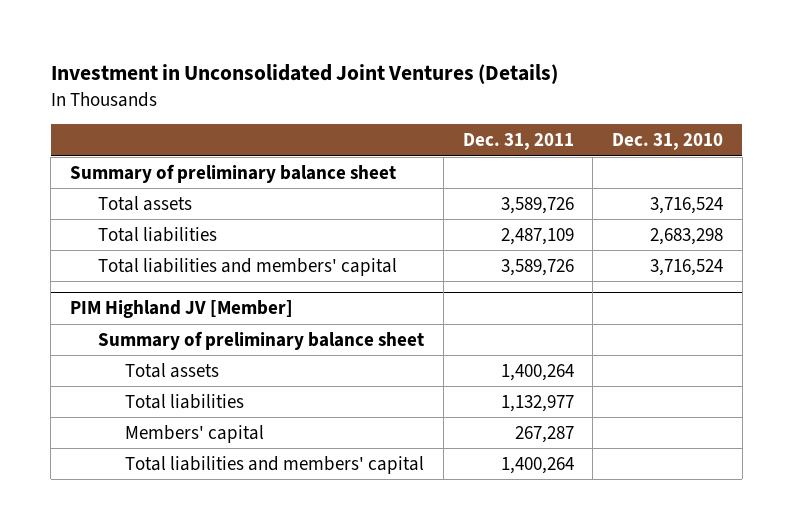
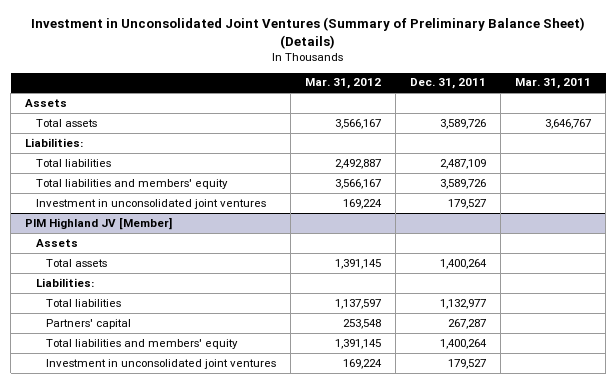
- Investment in Unconsolidated Joint Ventures (Details)
+ Investment in Unconsolidated Joint Ventures (Summary of Preliminary Balance Sheet) (Details)
- | Dec. 31, 2011 | Dec. 31, 2010
+ | Mar. 31, 2012 | Dec. 31, 2011 | Mar. 31, 2011
- Summary of preliminary balance sheet
+ Assets
+ Liabilities:
- Total liabilities and members' capital | 3,589,726 | 3,716,524
+ Total liabilities and members' equity | 3,566,167 | 3,589,726 |
+ Investment in unconsolidated joint ventures | 169,224 | 179,527 |
@ PIM Highland JV [Member]
- Summary of preliminary balance sheet
+ Assets
+ Liabilities:
- Members' capital | 267,287 |
- Total liabilities and members' capital | 1,400,264 |
+ Partners' capital | 253,548 | 267,287 |
+ Total liabilities and members' equity | 1,391,145 | 1,400,264 |
+ Investment in unconsolidated joint ventures | 169,224 | 179,527 |

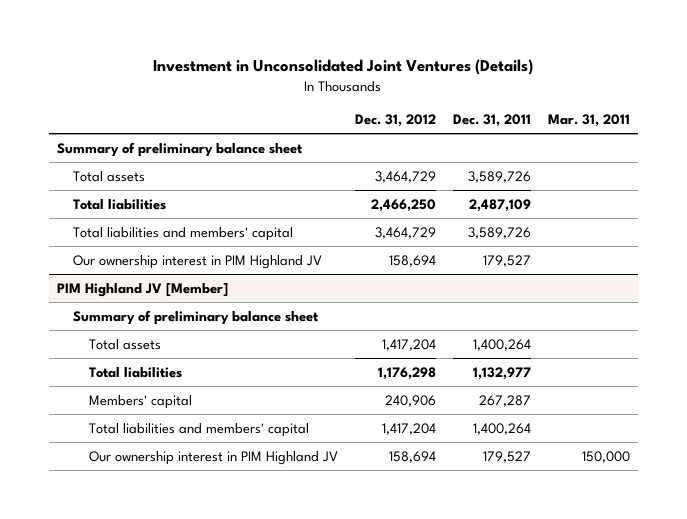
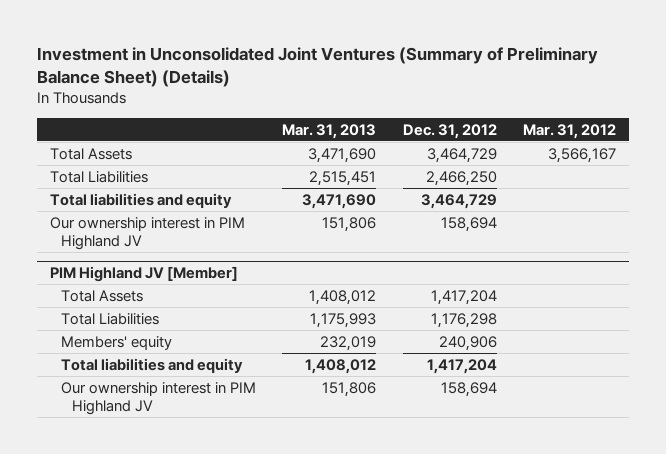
- Investment in Unconsolidated Joint Ventures (Details)
+ Investment in Unconsolidated Joint Ventures (Summary of Preliminary Balance Sheet) (Details)
- | Dec. 31, 2012 | Dec. 31, 2011 | Mar. 31, 2011
+ | Mar. 31, 2013 | Dec. 31, 2012 | Mar. 31, 2012
- Summary of preliminary balance sheet
- Total assets | 3,464,729 | 3,589,726 |
- Total liabilities | 2,466,250 | 2,487,109 |
- Total liabilities and members' capital | 3,464,729 | 3,589,726 |
+ Total Assets | 3,471,690 | 3,464,729 | 3,566,167
+ Total Liabilities | 2,515,451 | 2,466,250 |
+ Total liabilities and equity | 3,471,690 | 3,464,729 |
@ PIM Highland JV [Member]
- Summary of preliminary balance sheet
- Total assets | 1,417,204 | 1,400,264 |
- Total liabilities | 1,176,298 | 1,132,977 |
- Members' capital | 240,906 | 267,287 |
- Total liabilities and members' capital | 1,417,204 | 1,400,264 |
+ Total Assets | 1,408,012 | 1,417,204 |
+ Total Liabilities | 1,175,993 | 1,176,298 |
+ Members' equity | 232,019 | 240,906 |
+ Total liabilities and equity | 1,408,012 | 1,417,204 |

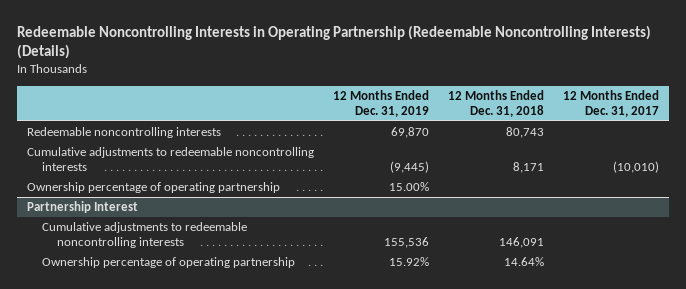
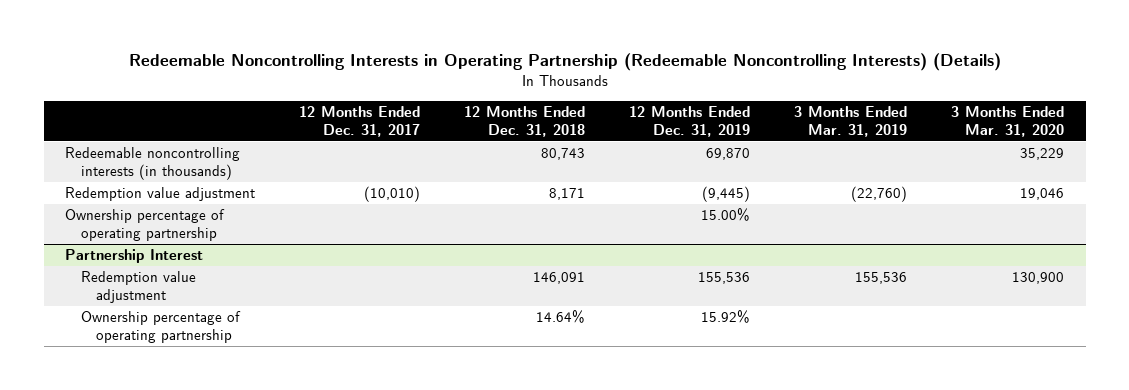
- | 12 Months Ended Dec. 31, 2019 | 12 Months Ended Dec. 31, 2018 | 12 Months Ended Dec. 31, 2017
+ | 12 Months Ended Dec. 31, 2017 | 12 Months Ended Dec. 31, 2018 | 12 Months Ended Dec. 31, 2019 | 3 Months Ended Mar. 31, 2019 | 3 Months Ended Mar. 31, 2020
- Redeemable noncontrolling interests | 69,870 | 80,743 |
- Cumulative adjustments to redeemable noncontrolling interests | (9,445) | 8,171 | (10,010)
+ Redeemable noncontrolling interests (in thousands) | | 80,743 | 69,870 | | 35,229
+ Redemption value adjustment | (10,010) | 8,171 | (9,445) | (22,760) | 19,046
@ Partnership Interest
- Cumulative adjustments to redeemable noncontrolling interests | 155,536 | 146,091 |
+ Redemption value adjustment | | 146,091 | 155,536 | 155,536 | 130,900

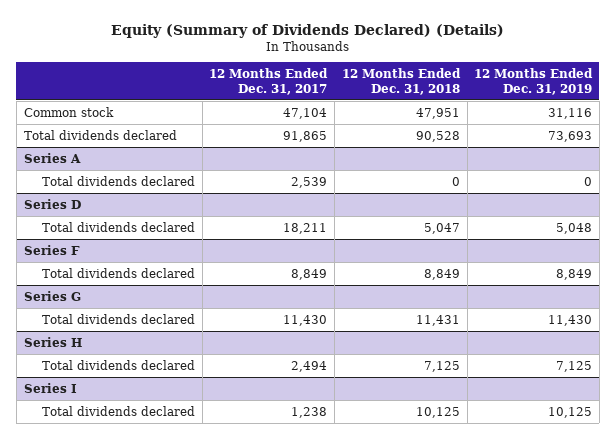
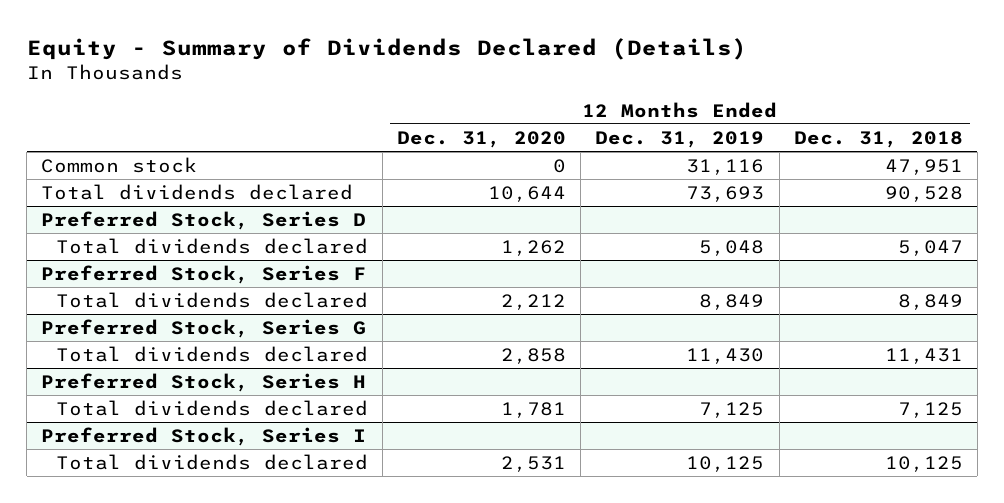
- Equity (Summary of Dividends Declared) (Details)
+ Equity - Summary of Dividends Declared (Details)
- | 12 Months Ended Dec. 31, 2017 | 12 Months Ended Dec. 31, 2018 | 12 Months Ended Dec. 31, 2019
+ | 12 Months Ended Dec. 31, 2020 | 12 Months Ended Dec. 31, 2019 | 12 Months Ended Dec. 31, 2018
- Series A
- Total dividends declared | 2,539 | 0 | 0
- Series D
+ Preferred Stock, Series D
- Series F
+ Preferred Stock, Series F
- Series G
+ Preferred Stock, Series G
- Series H
+ Preferred Stock, Series H
- Series I
+ Preferred Stock, Series I

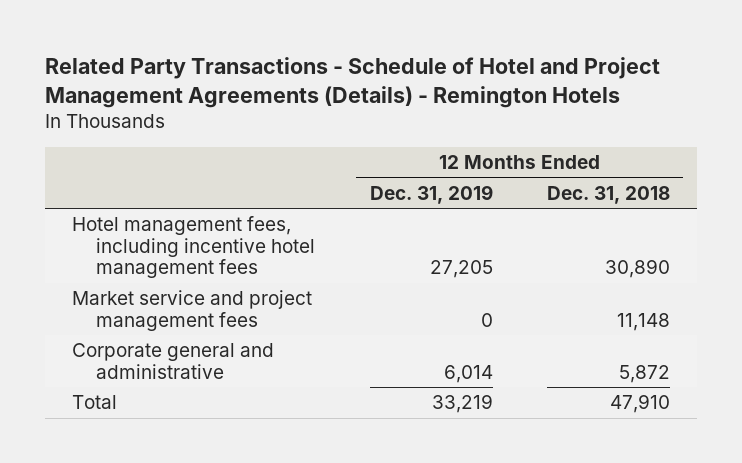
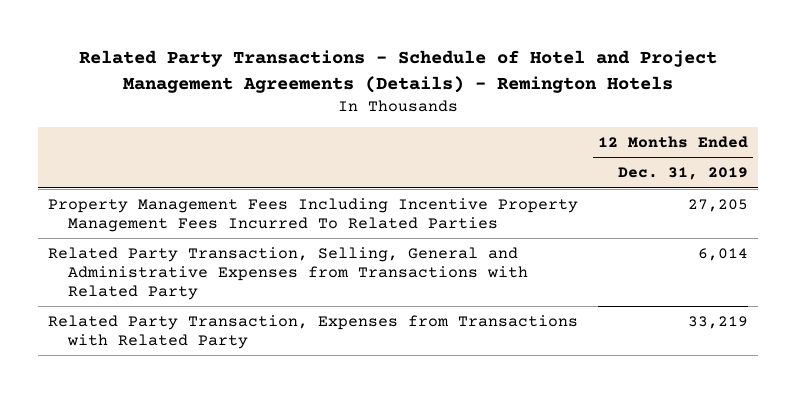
- | 12 Months Ended Dec. 31, 2019 | 12 Months Ended Dec. 31, 2018
+ | 12 Months Ended Dec. 31, 2019
- Hotel management fees, including incentive hotel management fees | 27,205 | 30,890
- Market service and project management fees | 0 | 11,148
- Corporate general and administrative | 6,014 | 5,872
- Total | 33,219 | 47,910
+ Property Management Fees Including Incentive Property Management Fees Incurred To Related Parties | 27,205
+ Related Party Transaction, Selling, General and Administrative Expenses from Transactions with Related Party | 6,014
+ Related Party Transaction, Expenses from Transactions with Related Party | 33,219

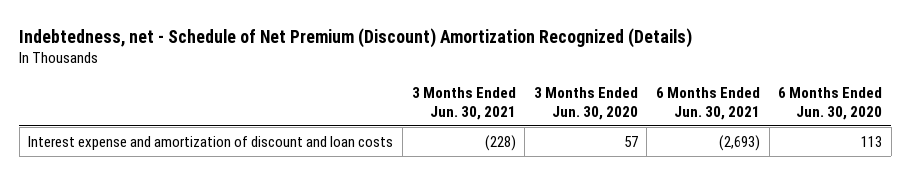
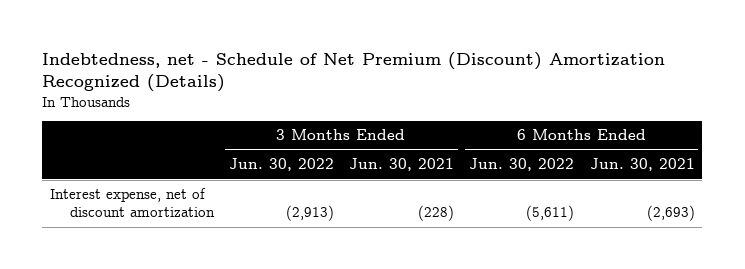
- | 3 Months Ended Jun. 30, 2021 | 3 Months Ended Jun. 30, 2020 | 6 Months Ended Jun. 30, 2021 | 6 Months Ended Jun. 30, 2020
+ | 3 Months Ended Jun. 30, 2022 | 3 Months Ended Jun. 30, 2021 | 6 Months Ended Jun. 30, 2022 | 6 Months Ended Jun. 30, 2021
- Interest expense and amortization of discount and loan costs | (228) | 57 | (2,693) | 113
+ Interest expense, net of discount amortization | (2,913) | (228) | (5,611) | (2,693)

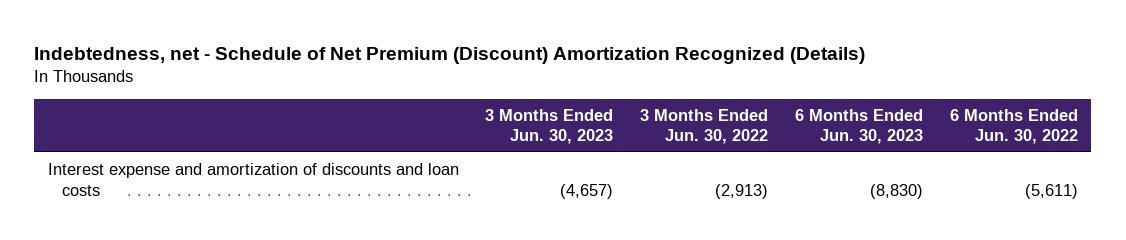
- | 3 Months Ended Jun. 30, 2022 | 3 Months Ended Jun. 30, 2021 | 6 Months Ended Jun. 30, 2022 | 6 Months Ended Jun. 30, 2021
+ | 3 Months Ended Jun. 30, 2023 | 3 Months Ended Jun. 30, 2022 | 6 Months Ended Jun. 30, 2023 | 6 Months Ended Jun. 30, 2022
- Interest expense, net of discount amortization | (2,913) | (228) | (5,611) | (2,693)
+ Interest expense and amortization of discounts and loan costs | (4,657) | (2,913) | (8,830) | (5,611)

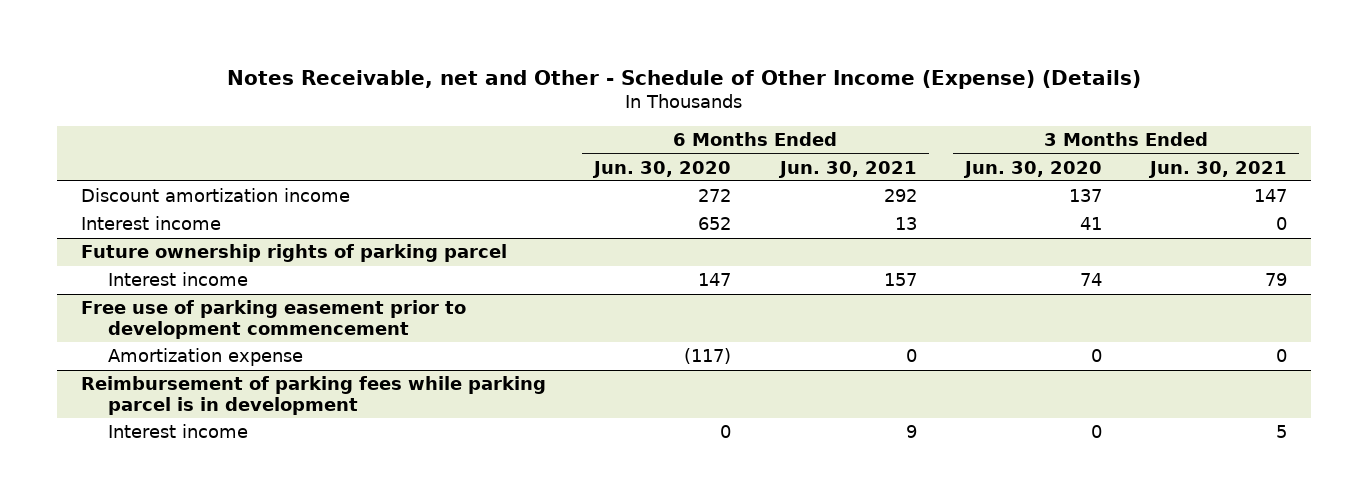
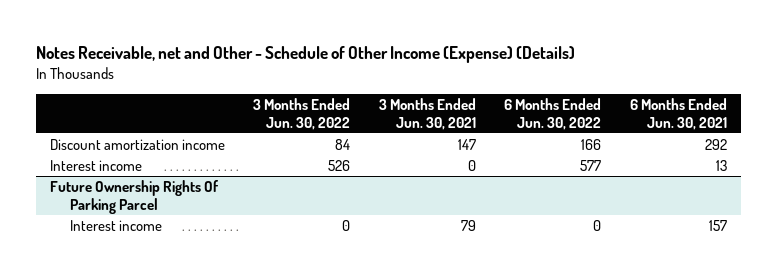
- | 6 Months Ended Jun. 30, 2020 | 6 Months Ended Jun. 30, 2021 | 3 Months Ended Jun. 30, 2020 | 3 Months Ended Jun. 30, 2021
+ | 3 Months Ended Jun. 30, 2022 | 3 Months Ended Jun. 30, 2021 | 6 Months Ended Jun. 30, 2022 | 6 Months Ended Jun. 30, 2021
- Future ownership rights of parking parcel
+ Future Ownership Rights Of Parking Parcel
- Free use of parking easement prior to development commencement
- Amortization expense | (117) | 0 | 0 | 0
- Reimbursement of parking fees while parking parcel is in development
- Interest income | 0 | 9 | 0 | 5

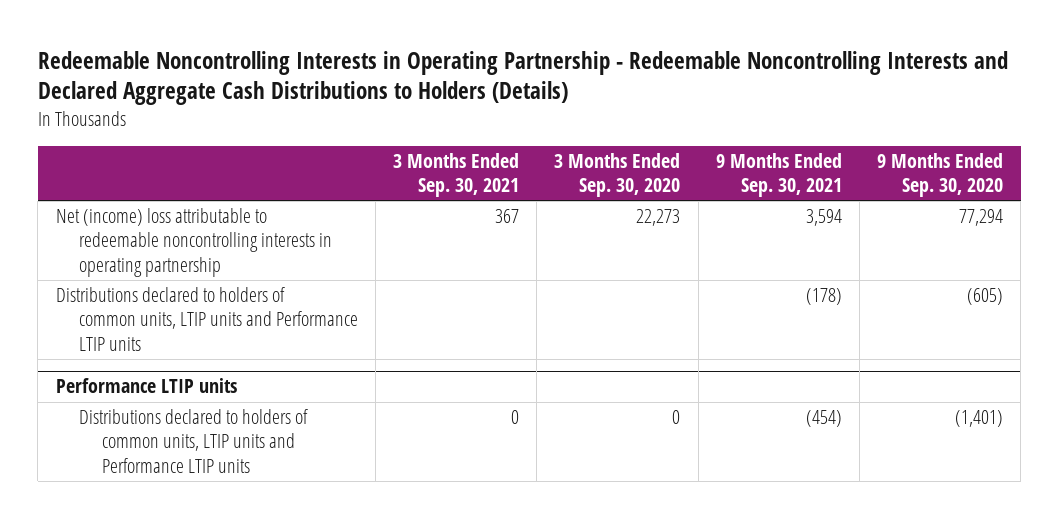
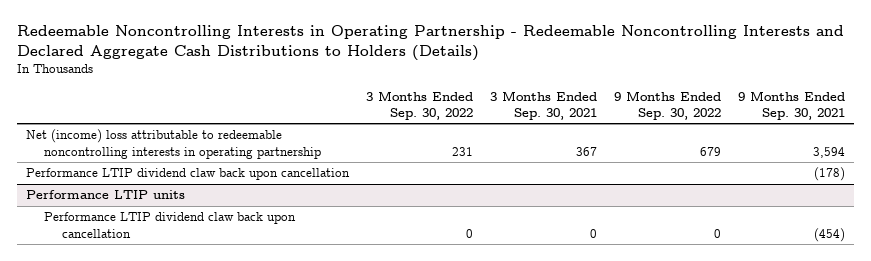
- | 3 Months Ended Sep. 30, 2021 | 3 Months Ended Sep. 30, 2020 | 9 Months Ended Sep. 30, 2021 | 9 Months Ended Sep. 30, 2020
+ | 3 Months Ended Sep. 30, 2022 | 3 Months Ended Sep. 30, 2021 | 9 Months Ended Sep. 30, 2022 | 9 Months Ended Sep. 30, 2021
- Distributions declared to holders of common units, LTIP units and Performance LTIP units | | | (178) | (605)
+ Performance LTIP dividend claw back upon cancellation | | | | (178)
@ Performance LTIP units
- Distributions declared to holders of common units, LTIP units and Performance LTIP units | 0 | 0 | (454) | (1,401)
+ Performance LTIP dividend claw back upon cancellation | 0 | 0 | 0 | (454)

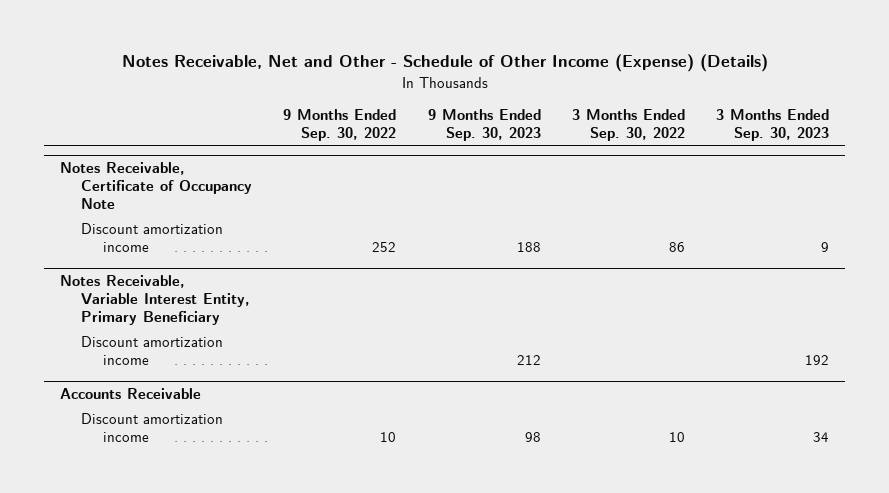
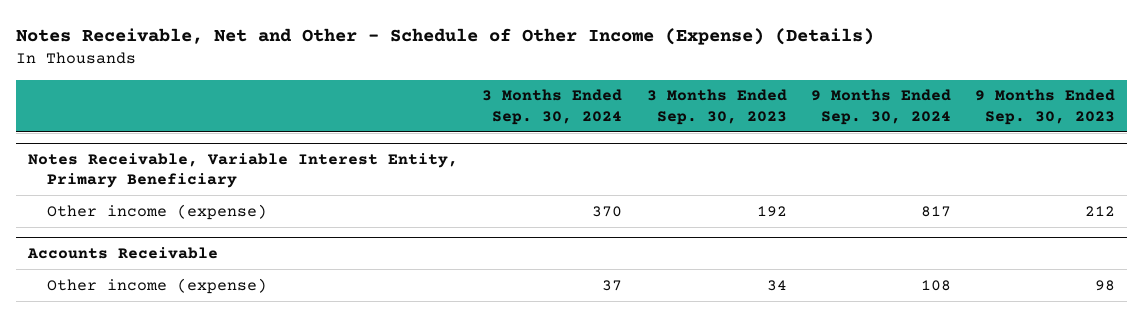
- | 9 Months Ended Sep. 30, 2022 | 9 Months Ended Sep. 30, 2023 | 3 Months Ended Sep. 30, 2022 | 3 Months Ended Sep. 30, 2023
+ | 3 Months Ended Sep. 30, 2024 | 3 Months Ended Sep. 30, 2023 | 9 Months Ended Sep. 30, 2024 | 9 Months Ended Sep. 30, 2023
- Notes Receivable, Certificate of Occupancy Note
- Discount amortization income | 252 | 188 | 86 | 9
@ Notes Receivable, Variable Interest Entity, Primary Beneficiary
- Discount amortization income | | 212 | | 192
+ Other income (expense) | 370 | 192 | 817 | 212
@ Accounts Receivable
- Discount amortization income | 10 | 98 | 10 | 34
+ Other income (expense) | 37 | 34 | 108 | 98

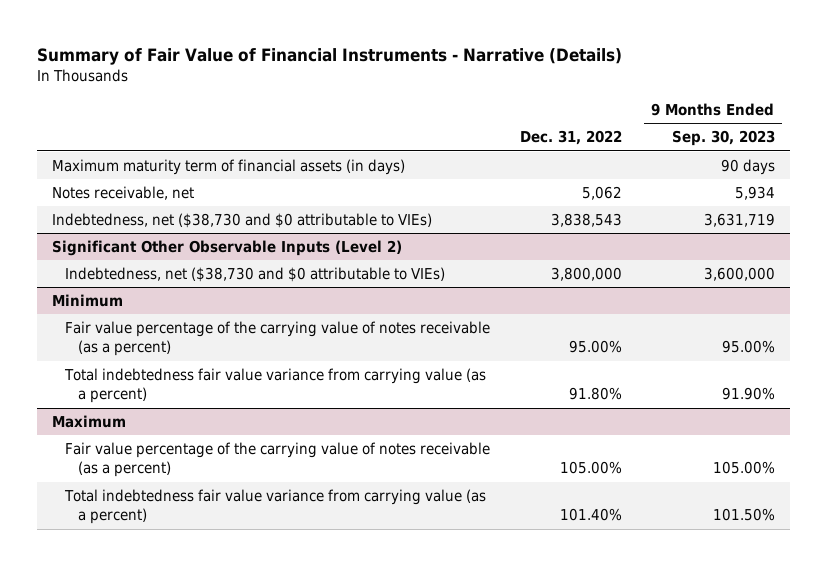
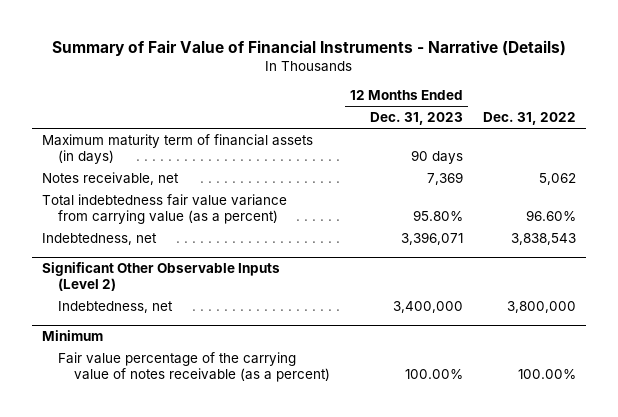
- | Dec. 31, 2022 | 9 Months Ended Sep. 30, 2023
+ | 12 Months Ended Dec. 31, 2023 | Dec. 31, 2022
- Indebtedness, net ($38,730 and $0 attributable to VIEs) | 3,838,543 | 3,631,719
+ Total indebtedness fair value variance from carrying value (as a percent) | 95.80% | 96.60%
+ Indebtedness, net | 3,396,071 | 3,838,543
@ Significant Other Observable Inputs (Level 2)
- Indebtedness, net ($38,730 and $0 attributable to VIEs) | 3,800,000 | 3,600,000
+ Indebtedness, net | 3,400,000 | 3,800,000
@ Minimum
- Fair value percentage of the carrying value of notes receivable (as a percent) | 95.00% | 95.00%
- Total indebtedness fair value variance from carrying value (as a percent) | 91.80% | 91.90%
- Maximum
- Fair value percentage of the carrying value of notes receivable (as a percent) | 105.00% | 105.00%
- Total indebtedness fair value variance from carrying value (as a percent) | 101.40% | 101.50%
@ Minimum
+ Fair value percentage of the carrying value of notes receivable (as a percent) | 100.00% | 100.00%

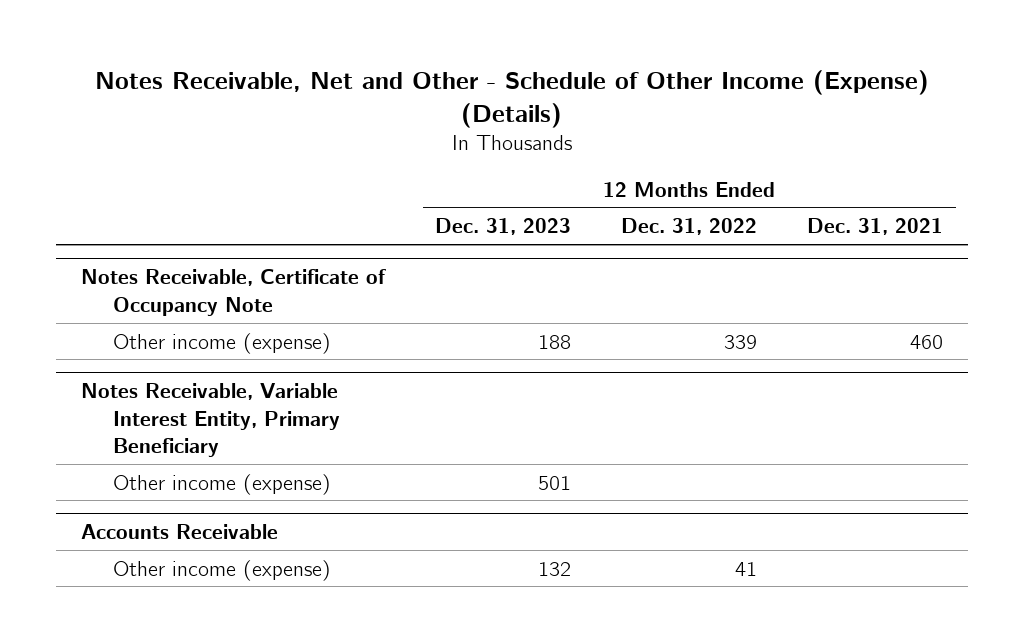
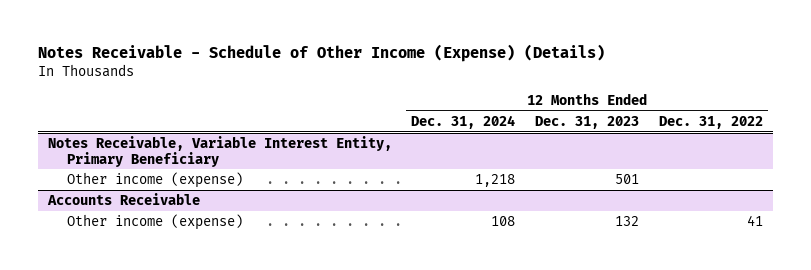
- Notes Receivable, Net and Other - Schedule of Other Income (Expense) (Details)
+ Notes Receivable - Schedule of Other Income (Expense) (Details)
- | 12 Months Ended Dec. 31, 2023 | 12 Months Ended Dec. 31, 2022 | 12 Months Ended Dec. 31, 2021
+ | 12 Months Ended Dec. 31, 2024 | 12 Months Ended Dec. 31, 2023 | 12 Months Ended Dec. 31, 2022
- Notes Receivable, Certificate of Occupancy Note
- Other income (expense) | 188 | 339 | 460

